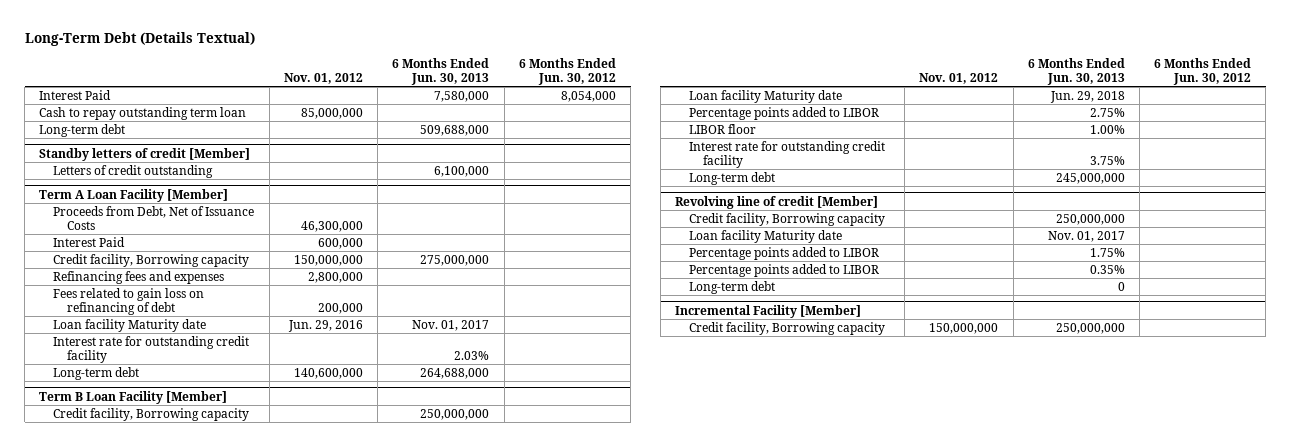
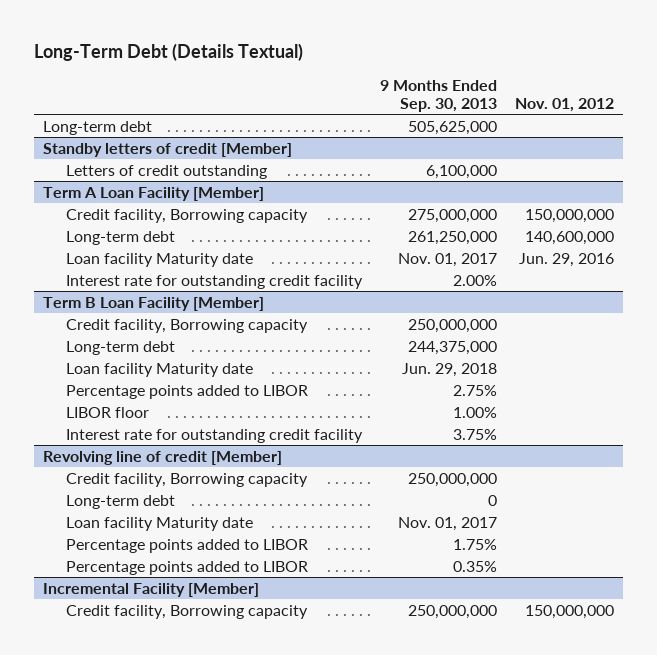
- | Nov. 01, 2012 | 6 Months Ended Jun. 30, 2013 | 6 Months Ended Jun. 30, 2012
+ | 9 Months Ended Sep. 30, 2013 | Nov. 01, 2012
- Interest Paid | | 7,580,000 | 8,054,000
- Cash to repay outstanding term loan | 85,000,000 | |
@ Term A Loan Facility [Member]
- Proceeds from Debt, Net of Issuance Costs | 46,300,000 | |
- Interest Paid | 600,000 | |
- Refinancing fees and expenses | 2,800,000 | |
- Fees related to gain loss on refinancing of debt | 200,000 | |
moved up: Long-term debt | 261,250,000 | 140,600,000
@ Term B Loan Facility [Member]
moved up: Long-term debt | 244,375,000 |
@ Revolving line of credit [Member]
moved up: Long-term debt | 0 |

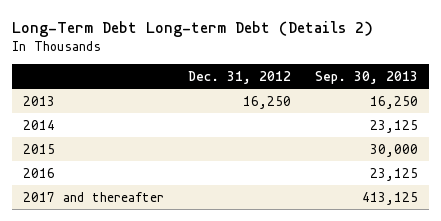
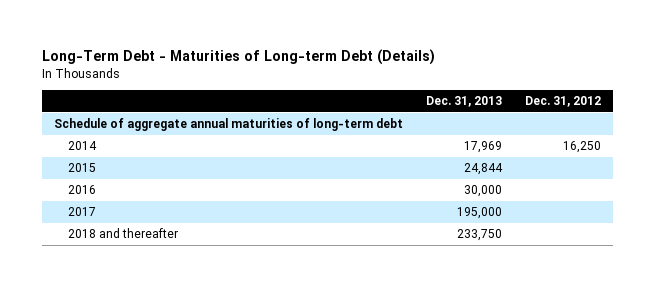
- Long-Term Debt Long-term Debt (Details 2)
+ Long-Term Debt - Maturities of Long-term Debt (Details)
- | Dec. 31, 2012 | Sep. 30, 2013
+ | Dec. 31, 2013 | Dec. 31, 2012
- 2013 | 16,250 | 16,250
- 2014 | | 23,125
+ Schedule of aggregate annual maturities of long-term debt
+ 2014 | 17,969 | 16,250
- 2017 and thereafter | | 413,125
+ 2017 | 195,000 |
+ 2018 and thereafter | 233,750 |

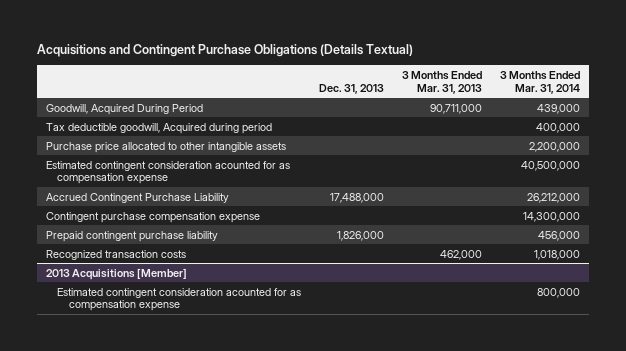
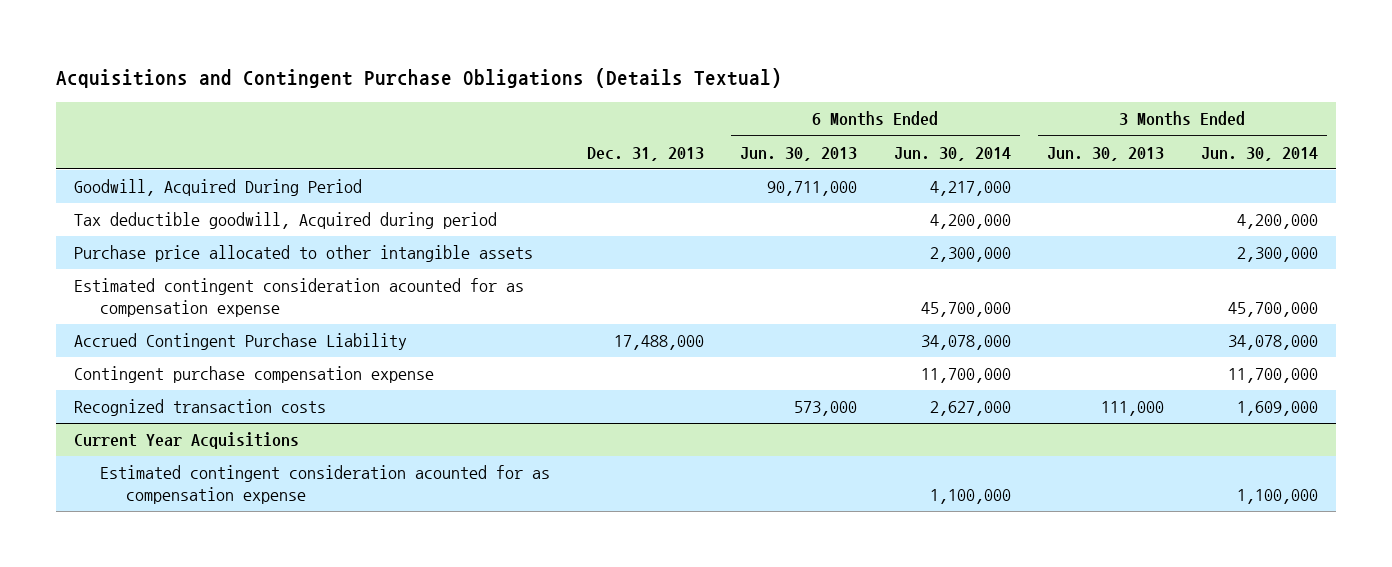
- | Dec. 31, 2013 | 3 Months Ended Mar. 31, 2013 | 3 Months Ended Mar. 31, 2014
+ | Dec. 31, 2013 | 6 Months Ended Jun. 30, 2013 | 6 Months Ended Jun. 30, 2014 | 3 Months Ended Jun. 30, 2013 | 3 Months Ended Jun. 30, 2014
- Prepaid contingent purchase liability | 1,826,000 | | 456,000
- 2013 Acquisitions [Member]
- Estimated contingent consideration acounted for as compensation expense | | | 800,000
+ Current Year Acquisitions
+ Estimated contingent consideration acounted for as compensation expense | | | 1,100,000 | | 1,100,000

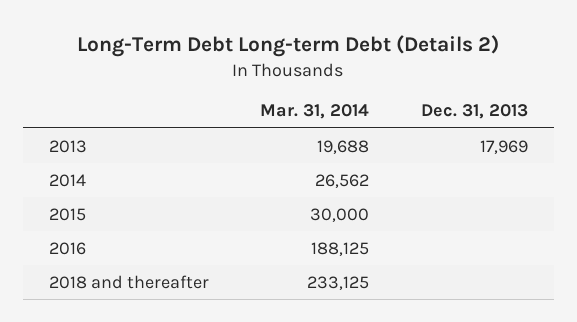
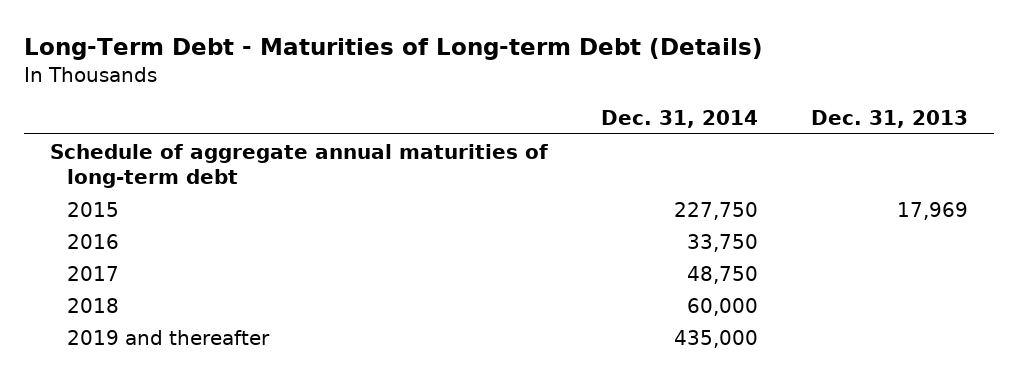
- Long-Term Debt Long-term Debt (Details 2)
+ Long-Term Debt - Maturities of Long-term Debt (Details)
- | Mar. 31, 2014 | Dec. 31, 2013
+ | Dec. 31, 2014 | Dec. 31, 2013
- 2013 | 19,688 | 17,969
- 2014 | 26,562 |
- 2015 | 30,000 |
+ Schedule of aggregate annual maturities of long-term debt
+ 2015 | 227,750 | 17,969
- 2018 and thereafter | 233,125 |
+ 2017 | 48,750 |
+ 2018 | 60,000 |
+ 2019 and thereafter | 435,000 |

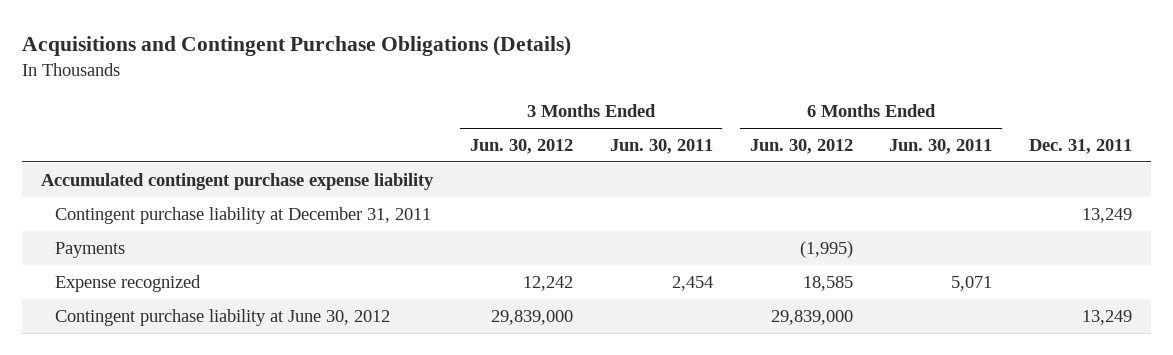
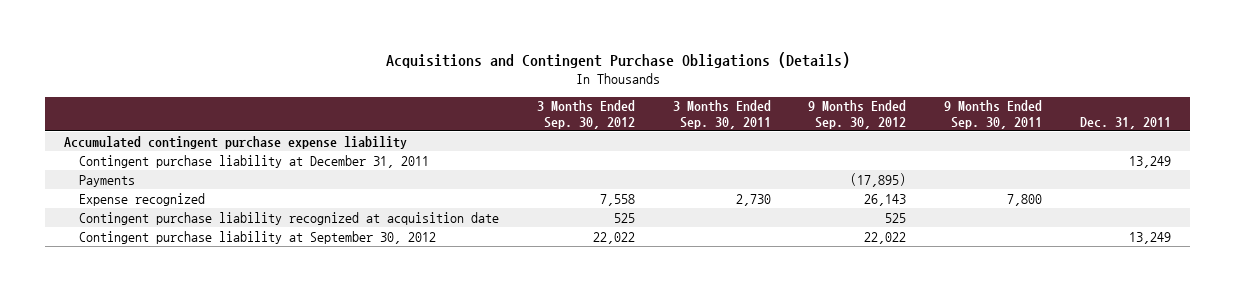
- | 3 Months Ended Jun. 30, 2012 | 3 Months Ended Jun. 30, 2011 | 6 Months Ended Jun. 30, 2012 | 6 Months Ended Jun. 30, 2011 | Dec. 31, 2011
+ | 3 Months Ended Sep. 30, 2012 | 3 Months Ended Sep. 30, 2011 | 9 Months Ended Sep. 30, 2012 | 9 Months Ended Sep. 30, 2011 | Dec. 31, 2011
- Contingent purchase liability at June 30, 2012 | 29,839,000 | | 29,839,000 | | 13,249
+ Contingent purchase liability recognized at acquisition date | 525 | | 525 | |
+ Contingent purchase liability at September 30, 2012 | 22,022 | | 22,022 | | 13,249

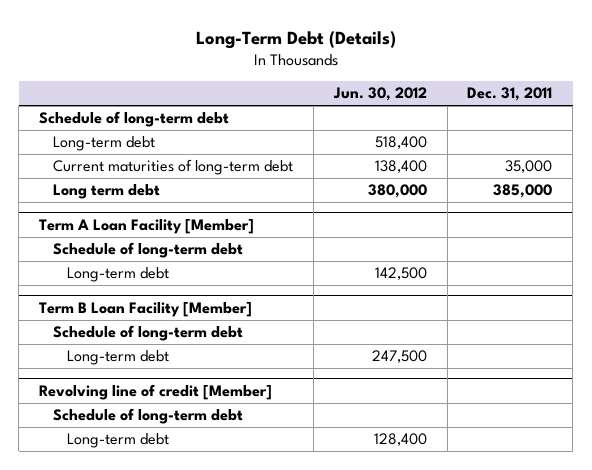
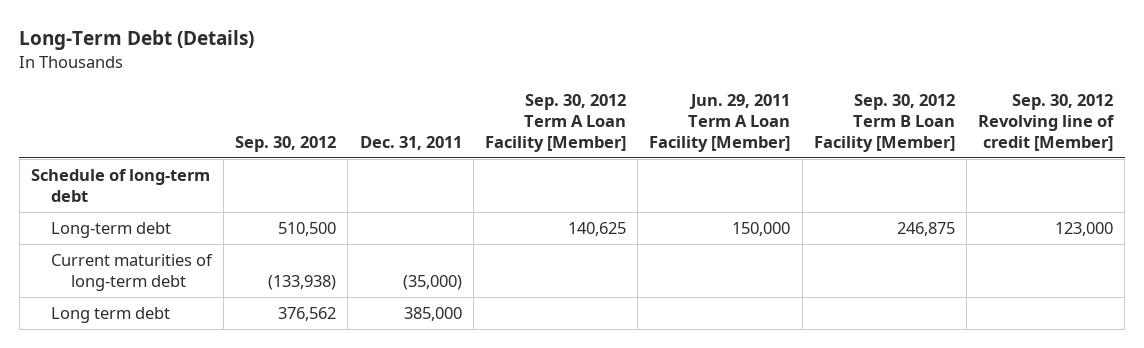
- | Jun. 30, 2012 | Dec. 31, 2011
+ | Sep. 30, 2012 | Dec. 31, 2011 | Sep. 30, 2012 Term A Loan Facility [Member] | Jun. 29, 2011 Term A Loan Facility [Member] | Sep. 30, 2012 Term B Loan Facility [Member] | Sep. 30, 2012 Revolving line of credit [Member]
- Current maturities of long-term debt | 138,400 | 35,000
+ Current maturities of long-term debt | (133,938) | (35,000) | | | |
- Term A Loan Facility [Member]
- Schedule of long-term debt
- Long-term debt | 142,500 |
- Term B Loan Facility [Member]
- Schedule of long-term debt
- Long-term debt | 247,500 |
- Revolving line of credit [Member]
- Schedule of long-term debt
- Long-term debt | 128,400 |

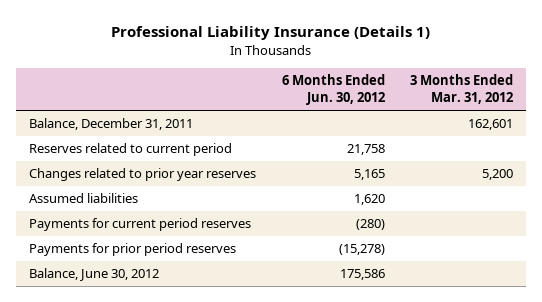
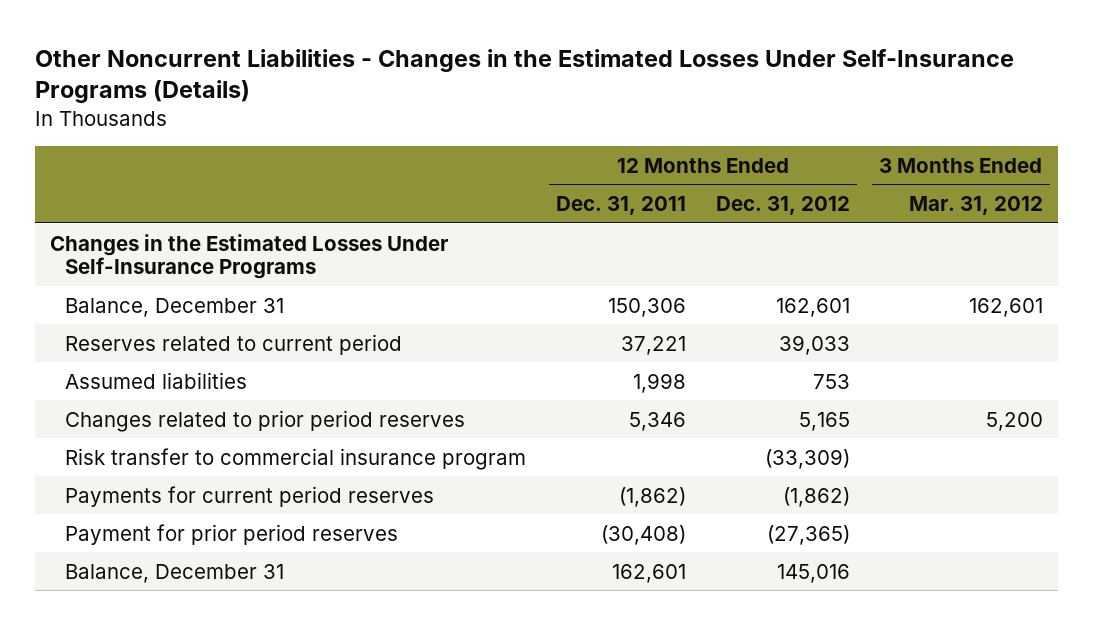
- Professional Liability Insurance (Details 1)
+ Other Noncurrent Liabilities - Changes in the Estimated Losses Under Self-Insurance Programs (Details)
- | 6 Months Ended Jun. 30, 2012 | 3 Months Ended Mar. 31, 2012
+ | 12 Months Ended Dec. 31, 2011 | 12 Months Ended Dec. 31, 2012 | 3 Months Ended Mar. 31, 2012
- Balance, December 31, 2011 | | 162,601
+ Changes in the Estimated Losses Under Self-Insurance Programs
+ Balance, December 31 | 150,306 | 162,601 | 162,601
- Changes related to prior year reserves | 5,165 | 5,200
+ Changes related to prior period reserves | 5,346 | 5,165 | 5,200
+ Risk transfer to commercial insurance program | | (33,309) |
- Payments for prior period reserves | (15,278) |
- Balance, June 30, 2012 | 175,586 |
+ Payment for prior period reserves | (30,408) | (27,365) |
+ Balance, December 31 | 162,601 | 145,016 |

